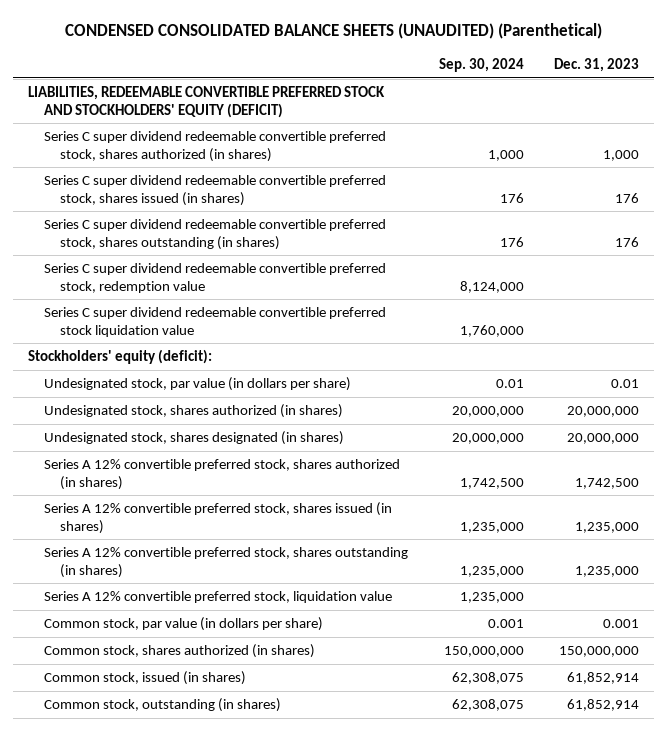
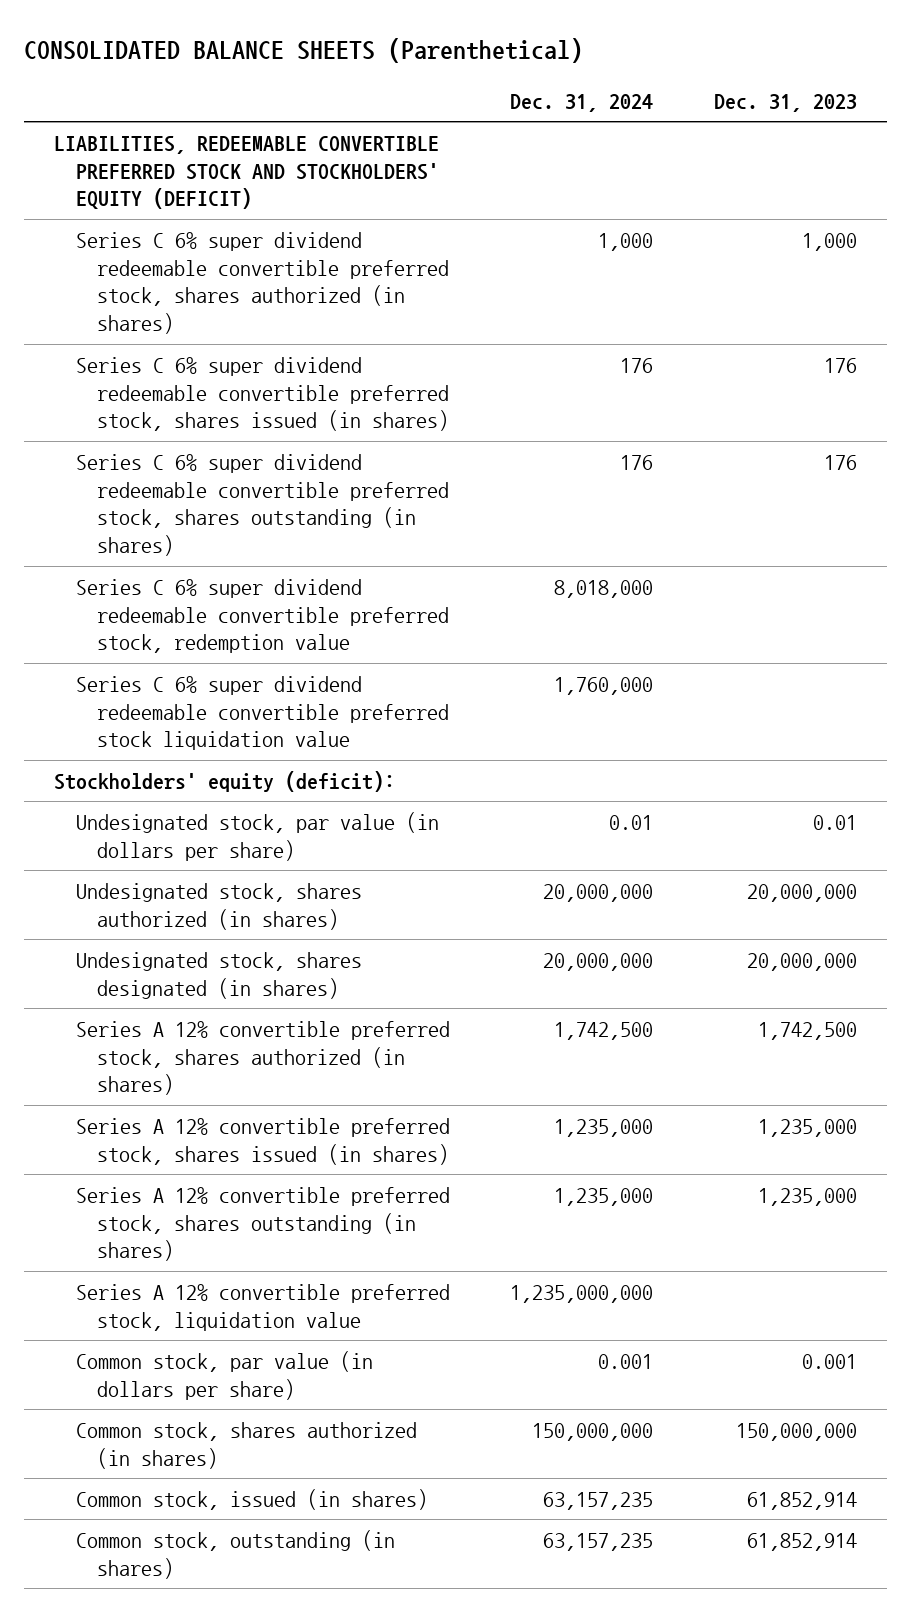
- CONDENSED CONSOLIDATED BALANCE SHEETS (UNAUDITED) (Parenthetical)
+ CONSOLIDATED BALANCE SHEETS (Parenthetical)
- | Sep. 30, 2024 | Dec. 31, 2023
+ | Dec. 31, 2024 | Dec. 31, 2023
- Series C super dividend redeemable convertible preferred stock, shares authorized (in shares) | 1,000 | 1,000
- Series C super dividend redeemable convertible preferred stock, shares issued (in shares) | 176 | 176
- Series C super dividend redeemable convertible preferred stock, shares outstanding (in shares) | 176 | 176
- Series C super dividend redeemable convertible preferred stock, redemption value | 8,124,000 |
- Series C super dividend redeemable convertible preferred stock liquidation value | 1,760,000 |
+ Series C 6% super dividend redeemable convertible preferred stock, shares authorized (in shares) | 1,000 | 1,000
+ Series C 6% super dividend redeemable convertible preferred stock, shares issued (in shares) | 176 | 176
+ Series C 6% super dividend redeemable convertible preferred stock, shares outstanding (in shares) | 176 | 176
+ Series C 6% super dividend redeemable convertible preferred stock, redemption value | 8,018,000 |
+ Series C 6% super dividend redeemable convertible preferred stock liquidation value | 1,760,000 |

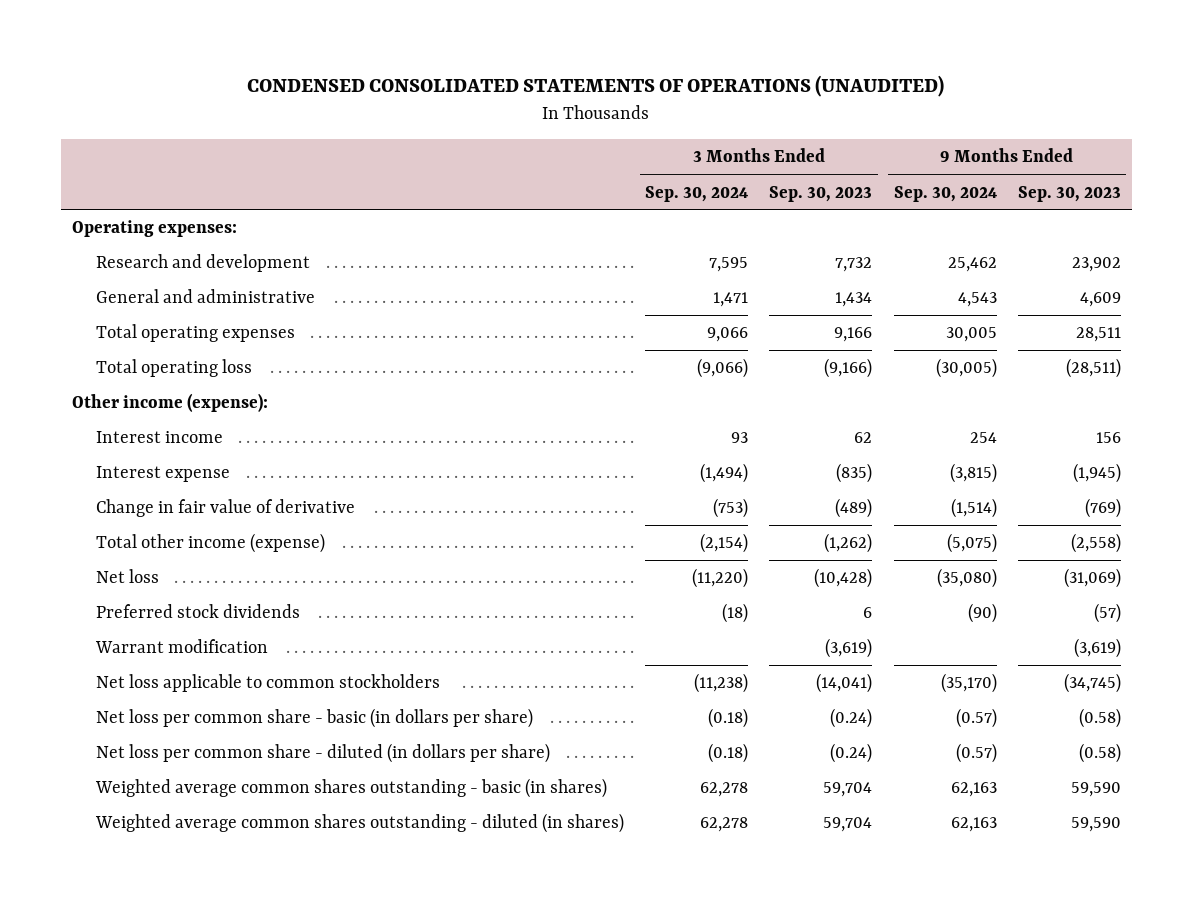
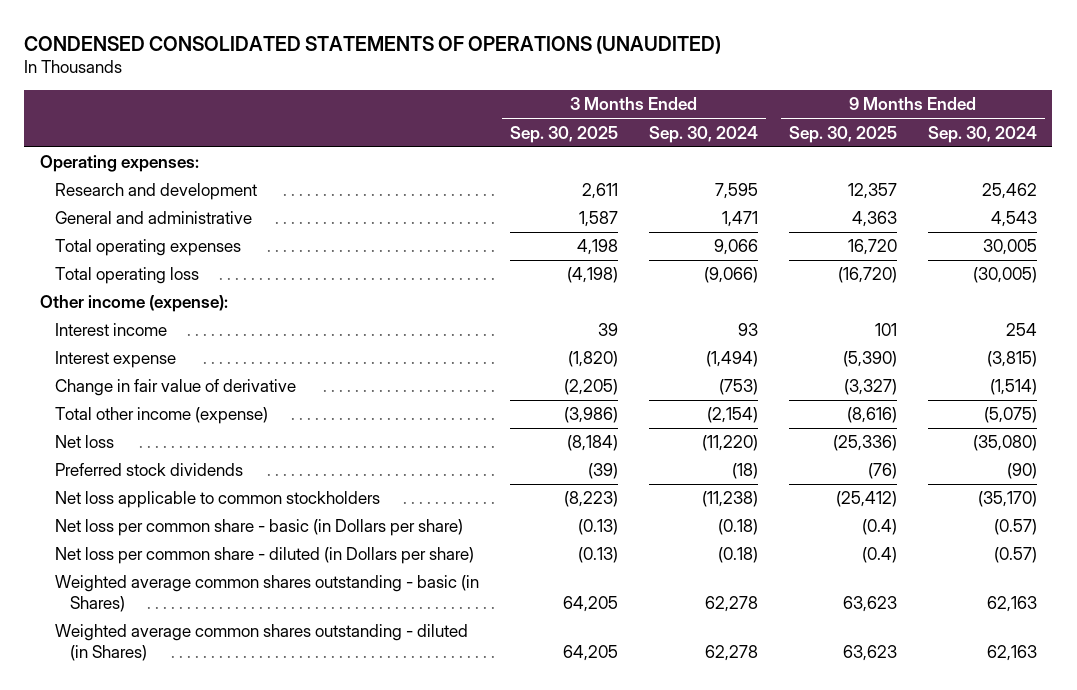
- | 3 Months Ended Sep. 30, 2024 | 3 Months Ended Sep. 30, 2023 | 9 Months Ended Sep. 30, 2024 | 9 Months Ended Sep. 30, 2023
+ | 3 Months Ended Sep. 30, 2025 | 3 Months Ended Sep. 30, 2024 | 9 Months Ended Sep. 30, 2025 | 9 Months Ended Sep. 30, 2024
- Warrant modification | | (3,619) | | (3,619)
- Net loss per common share - basic (in dollars per share) | (0.18) | (0.24) | (0.57) | (0.58)
- Net loss per common share - diluted (in dollars per share) | (0.18) | (0.24) | (0.57) | (0.58)
- Weighted average common shares outstanding - basic (in shares) | 62,278 | 59,704 | 62,163 | 59,590
- Weighted average common shares outstanding - diluted (in shares) | 62,278 | 59,704 | 62,163 | 59,590
+ Net loss per common share - basic (in Dollars per share) | (0.13) | (0.18) | (0.4) | (0.57)
+ Net loss per common share - diluted (in Dollars per share) | (0.13) | (0.18) | (0.4) | (0.57)
+ Weighted average common shares outstanding - basic (in Shares) | 64,205 | 62,278 | 63,623 | 62,163
+ Weighted average common shares outstanding - diluted (in Shares) | 64,205 | 62,278 | 63,623 | 62,163

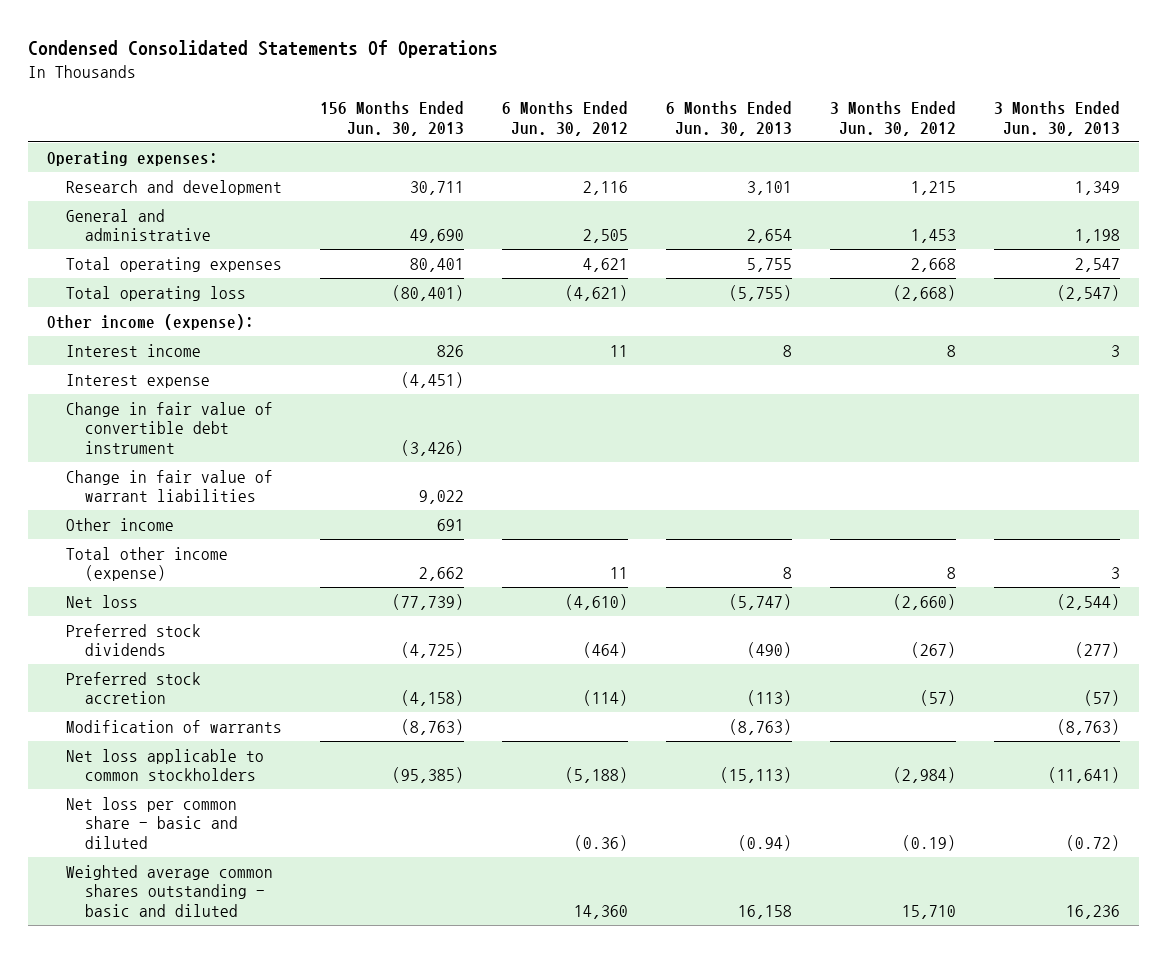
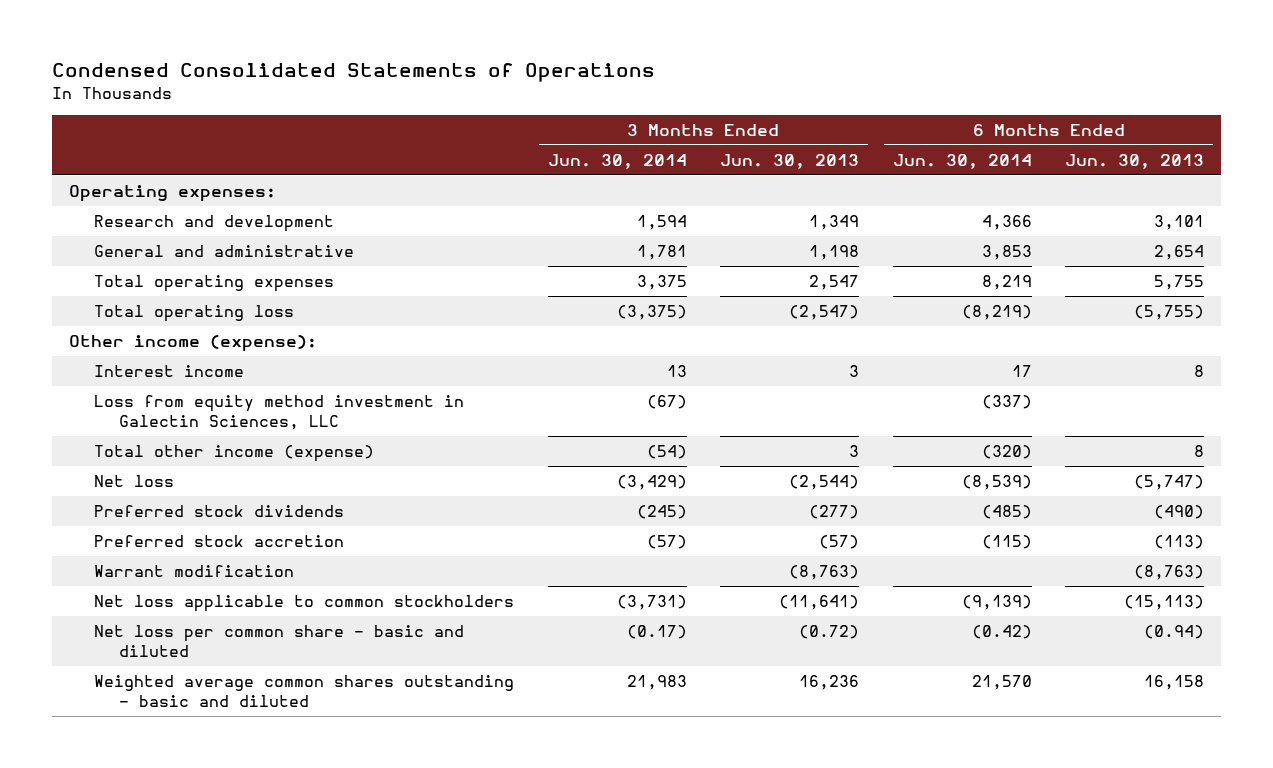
- Condensed Consolidated Statements Of Operations
+ Condensed Consolidated Statements of Operations
- | 156 Months Ended Jun. 30, 2013 | 6 Months Ended Jun. 30, 2012 | 6 Months Ended Jun. 30, 2013 | 3 Months Ended Jun. 30, 2012 | 3 Months Ended Jun. 30, 2013
+ | 3 Months Ended Jun. 30, 2014 | 3 Months Ended Jun. 30, 2013 | 6 Months Ended Jun. 30, 2014 | 6 Months Ended Jun. 30, 2013
- Interest expense | (4,451) | | | |
- Change in fair value of convertible debt instrument | (3,426) | | | |
- Change in fair value of warrant liabilities | 9,022 | | | |
- Other income | 691 | | | |
+ Loss from equity method investment in Galectin Sciences, LLC | (67) | | (337) |
- Modification of warrants | (8,763) | | (8,763) | | (8,763)
+ Warrant modification | | (8,763) | | (8,763)

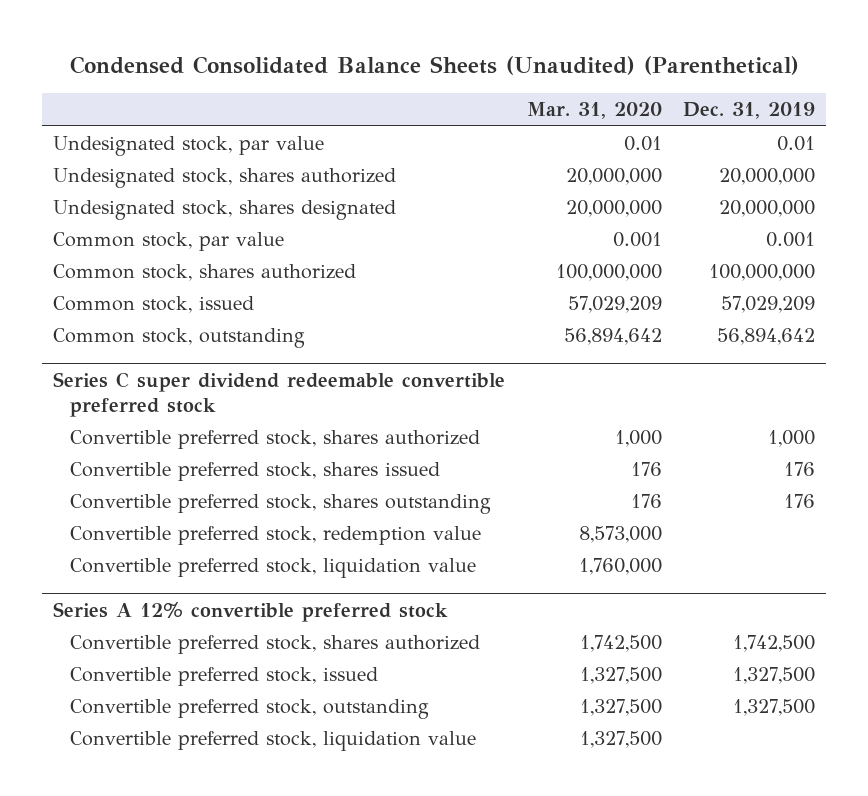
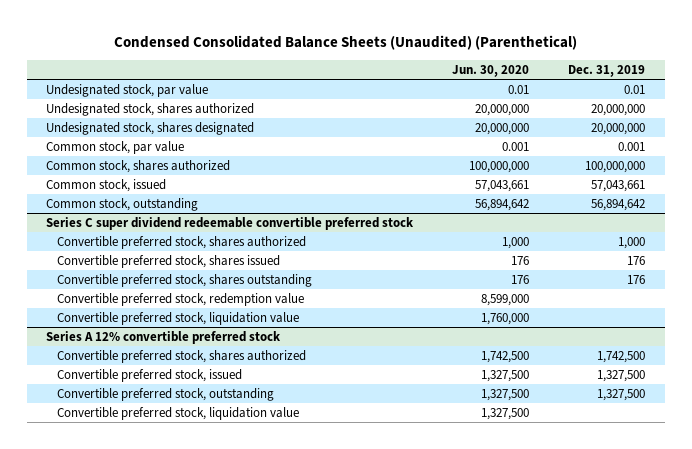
- | Mar. 31, 2020 | Dec. 31, 2019
+ | Jun. 30, 2020 | Dec. 31, 2019
- Common stock, issued | 57,029,209 | 57,029,209
+ Common stock, issued | 57,043,661 | 57,043,661

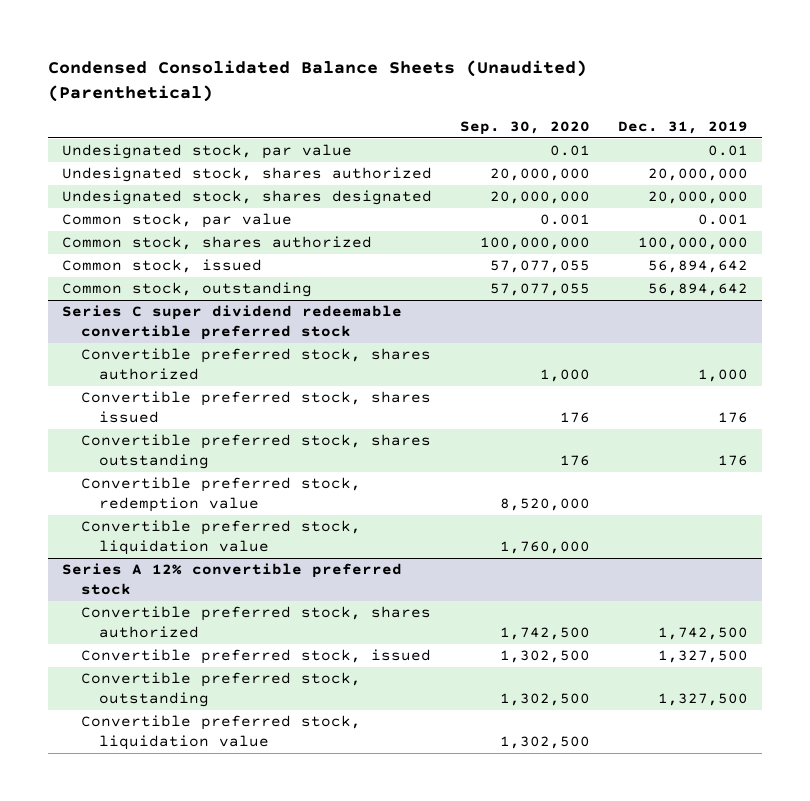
- | Jun. 30, 2020 | Dec. 31, 2019
+ | Sep. 30, 2020 | Dec. 31, 2019
- Common stock, issued | 57,043,661 | 57,043,661
+ Common stock, issued | 57,077,055 | 56,894,642

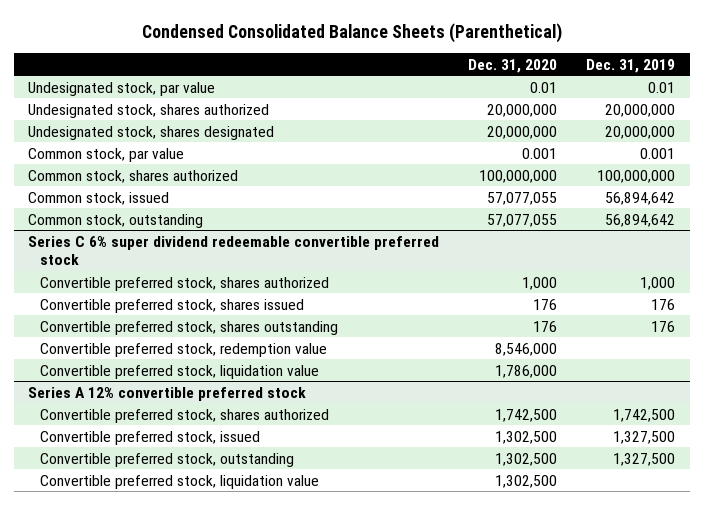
- Condensed Consolidated Balance Sheets (Unaudited) (Parenthetical)
+ Condensed Consolidated Balance Sheets (Parenthetical)
- | Sep. 30, 2020 | Dec. 31, 2019
+ | Dec. 31, 2020 | Dec. 31, 2019
- Series C super dividend redeemable convertible preferred stock
+ Series C 6% super dividend redeemable convertible preferred stock

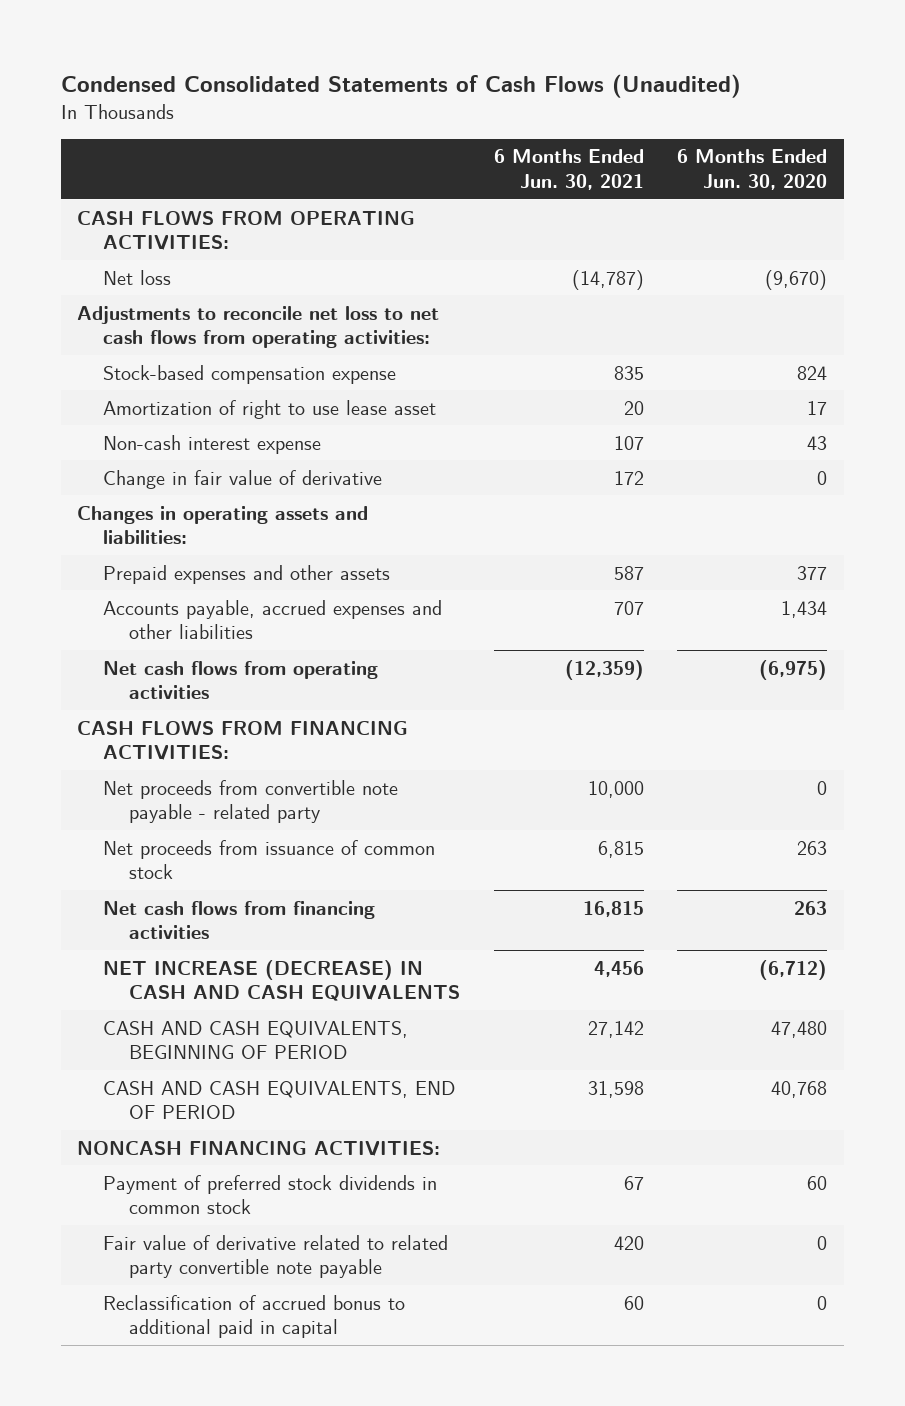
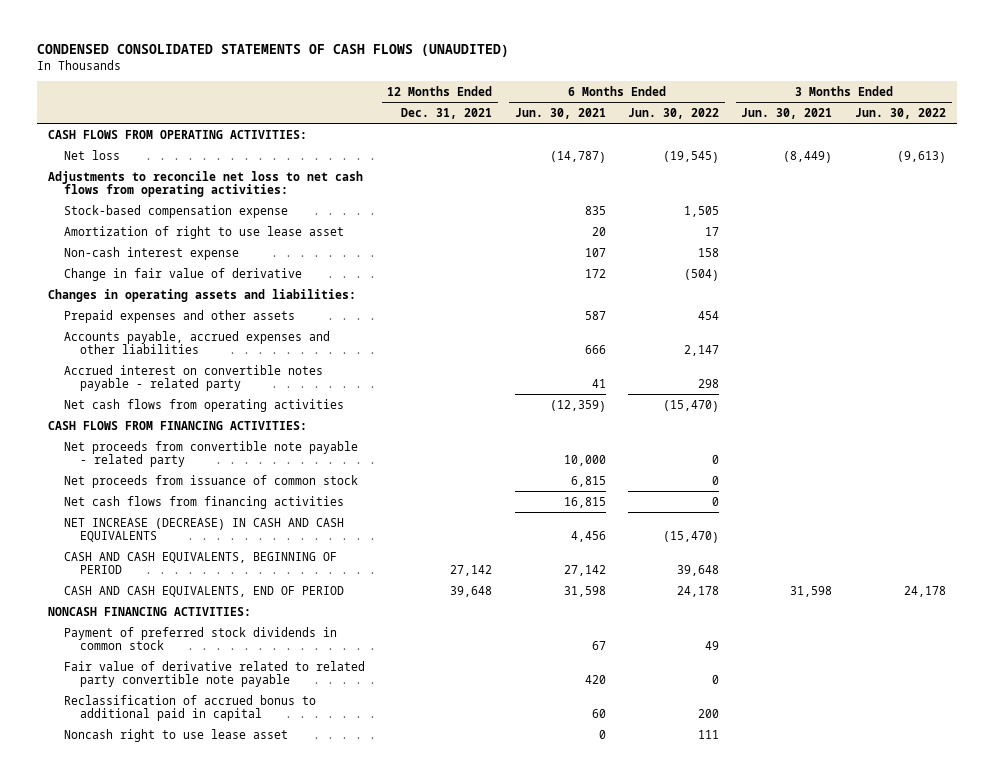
- Condensed Consolidated Statements of Cash Flows (Unaudited)
+ CONDENSED CONSOLIDATED STATEMENTS OF CASH FLOWS (UNAUDITED)
- | 6 Months Ended Jun. 30, 2021 | 6 Months Ended Jun. 30, 2020
+ | 12 Months Ended Dec. 31, 2021 | 6 Months Ended Jun. 30, 2021 | 6 Months Ended Jun. 30, 2022 | 3 Months Ended Jun. 30, 2021 | 3 Months Ended Jun. 30, 2022
- Accounts payable, accrued expenses and other liabilities | 707 | 1,434
+ Accounts payable, accrued expenses and other liabilities | | 666 | 2,147 | |
+ Accrued interest on convertible notes payable - related party | | 41 | 298 | |
+ Noncash right to use lease asset | | 0 | 111 | |

